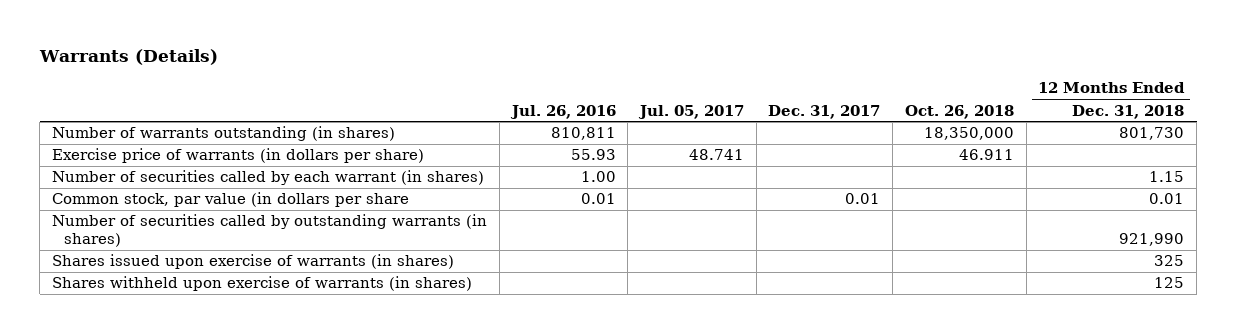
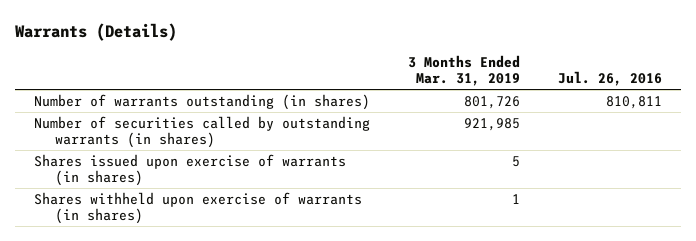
- | Jul. 26, 2016 | Jul. 05, 2017 | Dec. 31, 2017 | Oct. 26, 2018 | 12 Months Ended Dec. 31, 2018
+ | 3 Months Ended Mar. 31, 2019 | Jul. 26, 2016
- Exercise price of warrants (in dollars per share) | 55.93 | 48.741 | | 46.911 |
- Number of securities called by each warrant (in shares) | 1.00 | | | | 1.15
- Common stock, par value (in dollars per share | 0.01 | | 0.01 | | 0.01

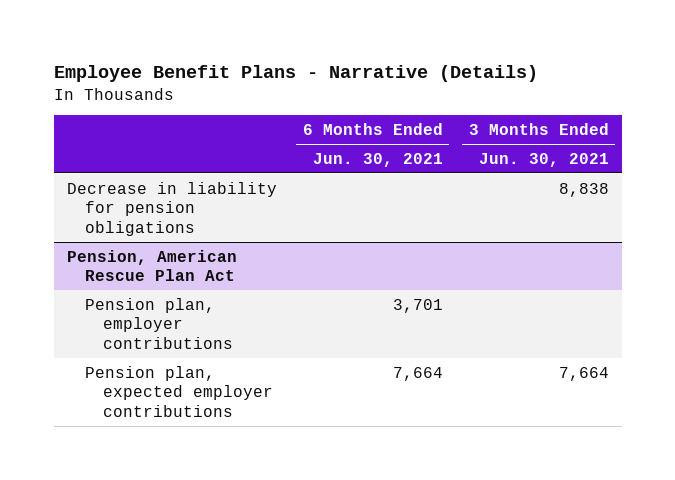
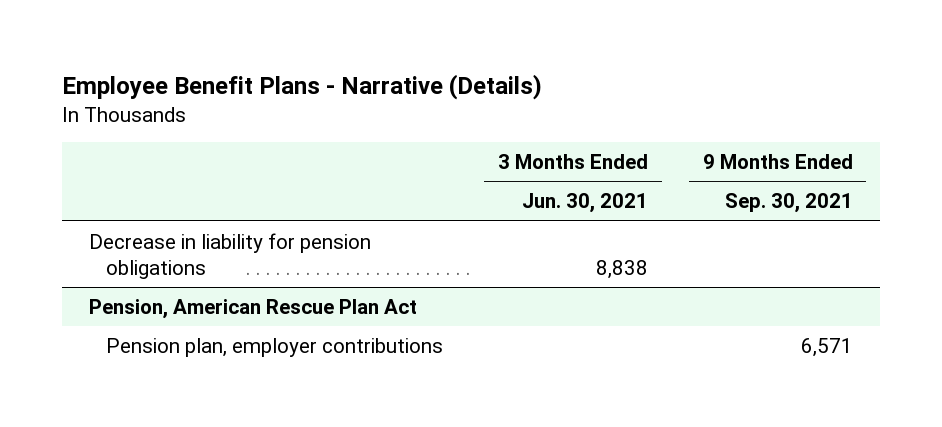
- | 6 Months Ended Jun. 30, 2021 | 3 Months Ended Jun. 30, 2021
+ | 3 Months Ended Jun. 30, 2021 | 9 Months Ended Sep. 30, 2021
@ Pension, American Rescue Plan Act
- Pension plan, expected employer contributions | 7,664 | 7,664

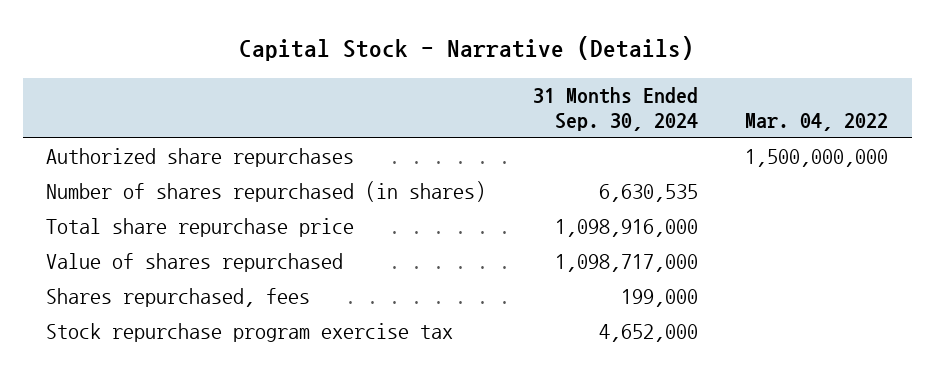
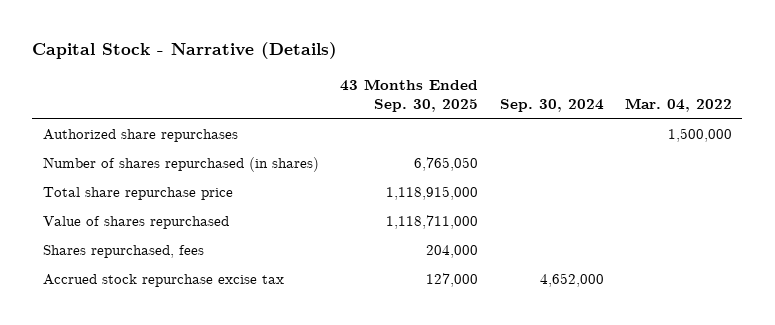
- | 31 Months Ended Sep. 30, 2024 | Mar. 04, 2022
+ | 43 Months Ended Sep. 30, 2025 | Sep. 30, 2024 | Mar. 04, 2022
- Authorized share repurchases | | 1,500,000,000
+ Authorized share repurchases | | | 1,500,000
- Stock repurchase program exercise tax | 4,652,000 |
+ Accrued stock repurchase excise tax | 127,000 | 4,652,000 |

